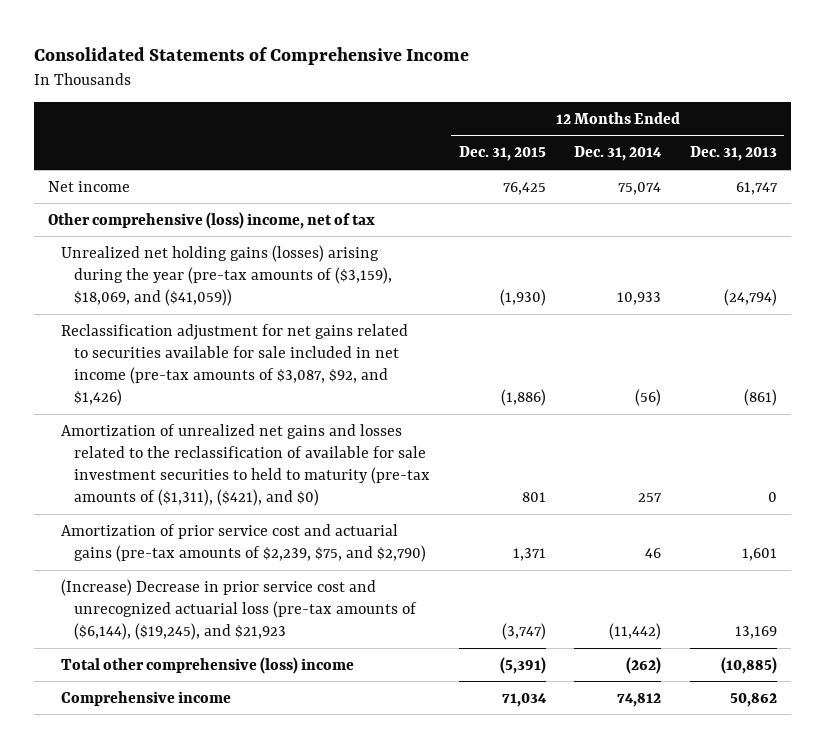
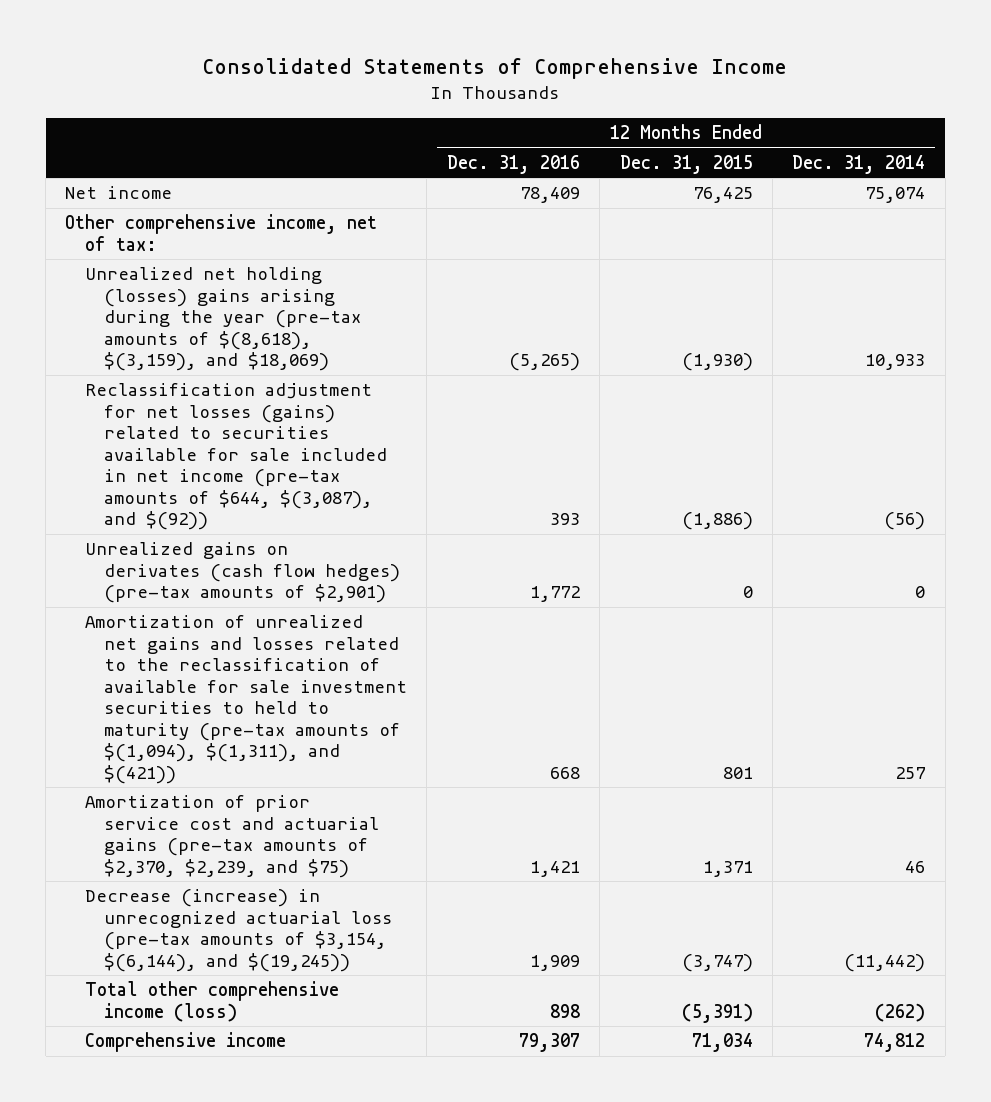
- | 12 Months Ended Dec. 31, 2015 | 12 Months Ended Dec. 31, 2014 | 12 Months Ended Dec. 31, 2013
+ | 12 Months Ended Dec. 31, 2016 | 12 Months Ended Dec. 31, 2015 | 12 Months Ended Dec. 31, 2014
- Other comprehensive (loss) income, net of tax
- Unrealized net holding gains (losses) arising during the year (pre-tax amounts of ($3,159), $18,069, and ($41,059)) | (1,930) | 10,933 | (24,794)
- Reclassification adjustment for net gains related to securities available for sale included in net income (pre-tax amounts of $3,087, $92, and $1,426) | (1,886) | (56) | (861)
- Amortization of unrealized net gains and losses related to the reclassification of available for sale investment securities to held to maturity (pre-tax amounts of ($1,311), ($421), and $0) | 801 | 257 | 0
- Amortization of prior service cost and actuarial gains (pre-tax amounts of $2,239, $75, and $2,790) | 1,371 | 46 | 1,601
- (Increase) Decrease in prior service cost and unrecognized actuarial loss (pre-tax amounts of ($6,144), ($19,245), and $21,923 | (3,747) | (11,442) | 13,169
- Total other comprehensive (loss) income | (5,391) | (262) | (10,885)
+ Other comprehensive income, net of tax:
+ Unrealized net holding (losses) gains arising during the year (pre-tax amounts of $(8,618), $(3,159), and $18,069) | (5,265) | (1,930) | 10,933
+ Reclassification adjustment for net losses (gains) related to securities available for sale included in net income (pre-tax amounts of $644, $(3,087), and $(92)) | 393 | (1,886) | (56)
+ Unrealized gains on derivates (cash flow hedges) (pre-tax amounts of $2,901) | 1,772 | 0 | 0
+ Amortization of unrealized net gains and losses related to the reclassification of available for sale investment securities to held to maturity (pre-tax amounts of $(1,094), $(1,311), and $(421)) | 668 | 801 | 257
+ Amortization of prior service cost and actuarial gains (pre-tax amounts of $2,370, $2,239, and $75) | 1,421 | 1,371 | 46
+ Decrease (increase) in unrecognized actuarial loss (pre-tax amounts of $3,154, $(6,144), and $(19,245)) | 1,909 | (3,747) | (11,442)
+ Total other comprehensive income (loss) | 898 | (5,391) | (262)

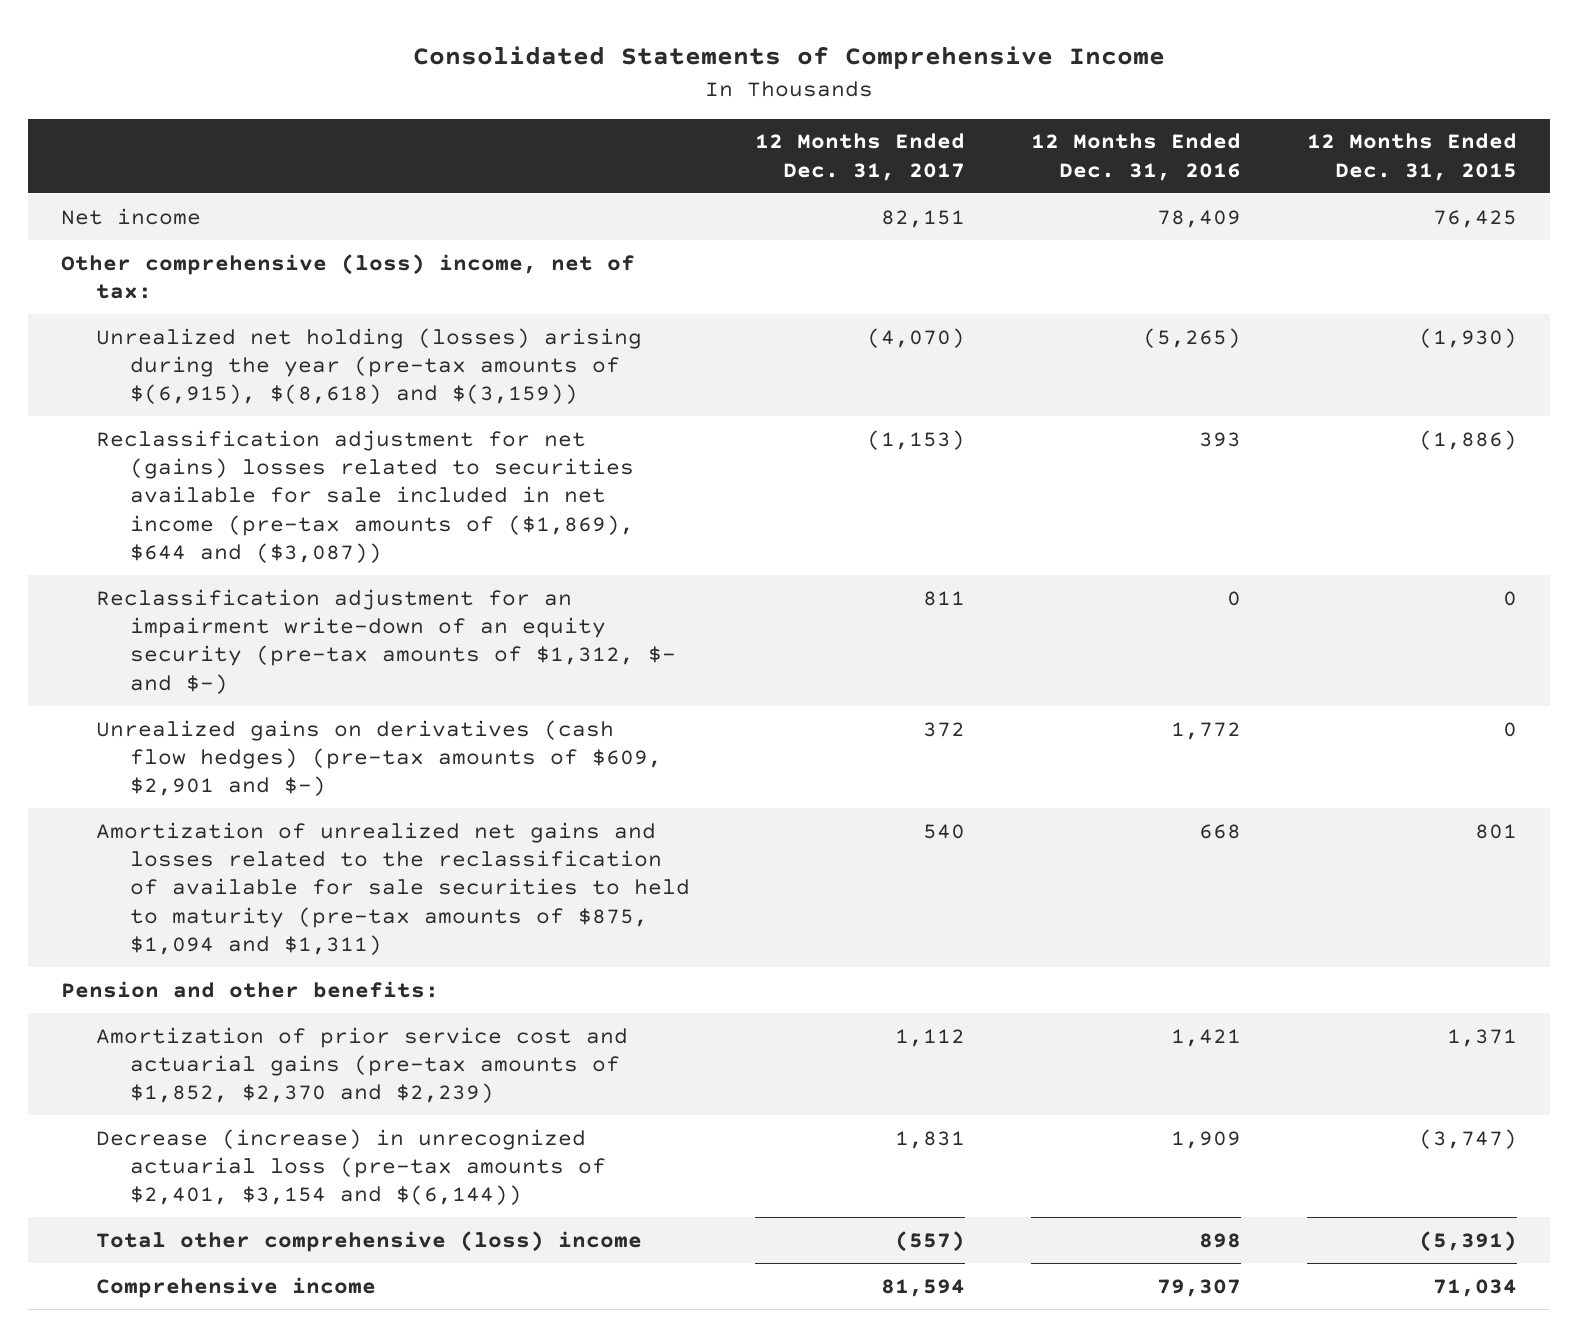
- | 12 Months Ended Dec. 31, 2016 | 12 Months Ended Dec. 31, 2015 | 12 Months Ended Dec. 31, 2014
+ | 12 Months Ended Dec. 31, 2017 | 12 Months Ended Dec. 31, 2016 | 12 Months Ended Dec. 31, 2015
- Other comprehensive income, net of tax:
- Unrealized net holding (losses) gains arising during the year (pre-tax amounts of $(8,618), $(3,159), and $18,069) | (5,265) | (1,930) | 10,933
- Reclassification adjustment for net losses (gains) related to securities available for sale included in net income (pre-tax amounts of $644, $(3,087), and $(92)) | 393 | (1,886) | (56)
- Unrealized gains on derivates (cash flow hedges) (pre-tax amounts of $2,901) | 1,772 | 0 | 0
- Amortization of unrealized net gains and losses related to the reclassification of available for sale investment securities to held to maturity (pre-tax amounts of $(1,094), $(1,311), and $(421)) | 668 | 801 | 257
- Amortization of prior service cost and actuarial gains (pre-tax amounts of $2,370, $2,239, and $75) | 1,421 | 1,371 | 46
- Decrease (increase) in unrecognized actuarial loss (pre-tax amounts of $3,154, $(6,144), and $(19,245)) | 1,909 | (3,747) | (11,442)
- Total other comprehensive income (loss) | 898 | (5,391) | (262)
+ Other comprehensive (loss) income, net of tax:
+ Unrealized net holding (losses) arising during the year (pre-tax amounts of $(6,915), $(8,618) and $(3,159)) | (4,070) | (5,265) | (1,930)
+ Reclassification adjustment for net (gains) losses related to securities available for sale included in net income (pre-tax amounts of ($1,869), $644 and ($3,087)) | (1,153) | 393 | (1,886)
+ Reclassification adjustment for an impairment write-down of an equity security (pre-tax amounts of $1,312, $- and $-) | 811 | 0 | 0
+ Unrealized gains on derivatives (cash flow hedges) (pre-tax amounts of $609, $2,901 and $-) | 372 | 1,772 | 0
+ Amortization of unrealized net gains and losses related to the reclassification of available for sale securities to held to maturity (pre-tax amounts of $875, $1,094 and $1,311) | 540 | 668 | 801
+ Pension and other benefits:
+ Amortization of prior service cost and actuarial gains (pre-tax amounts of $1,852, $2,370 and $2,239) | 1,112 | 1,421 | 1,371
+ Decrease (increase) in unrecognized actuarial loss (pre-tax amounts of $2,401, $3,154 and $(6,144)) | 1,831 | 1,909 | (3,747)
+ Total other comprehensive (loss) income | (557) | 898 | (5,391)

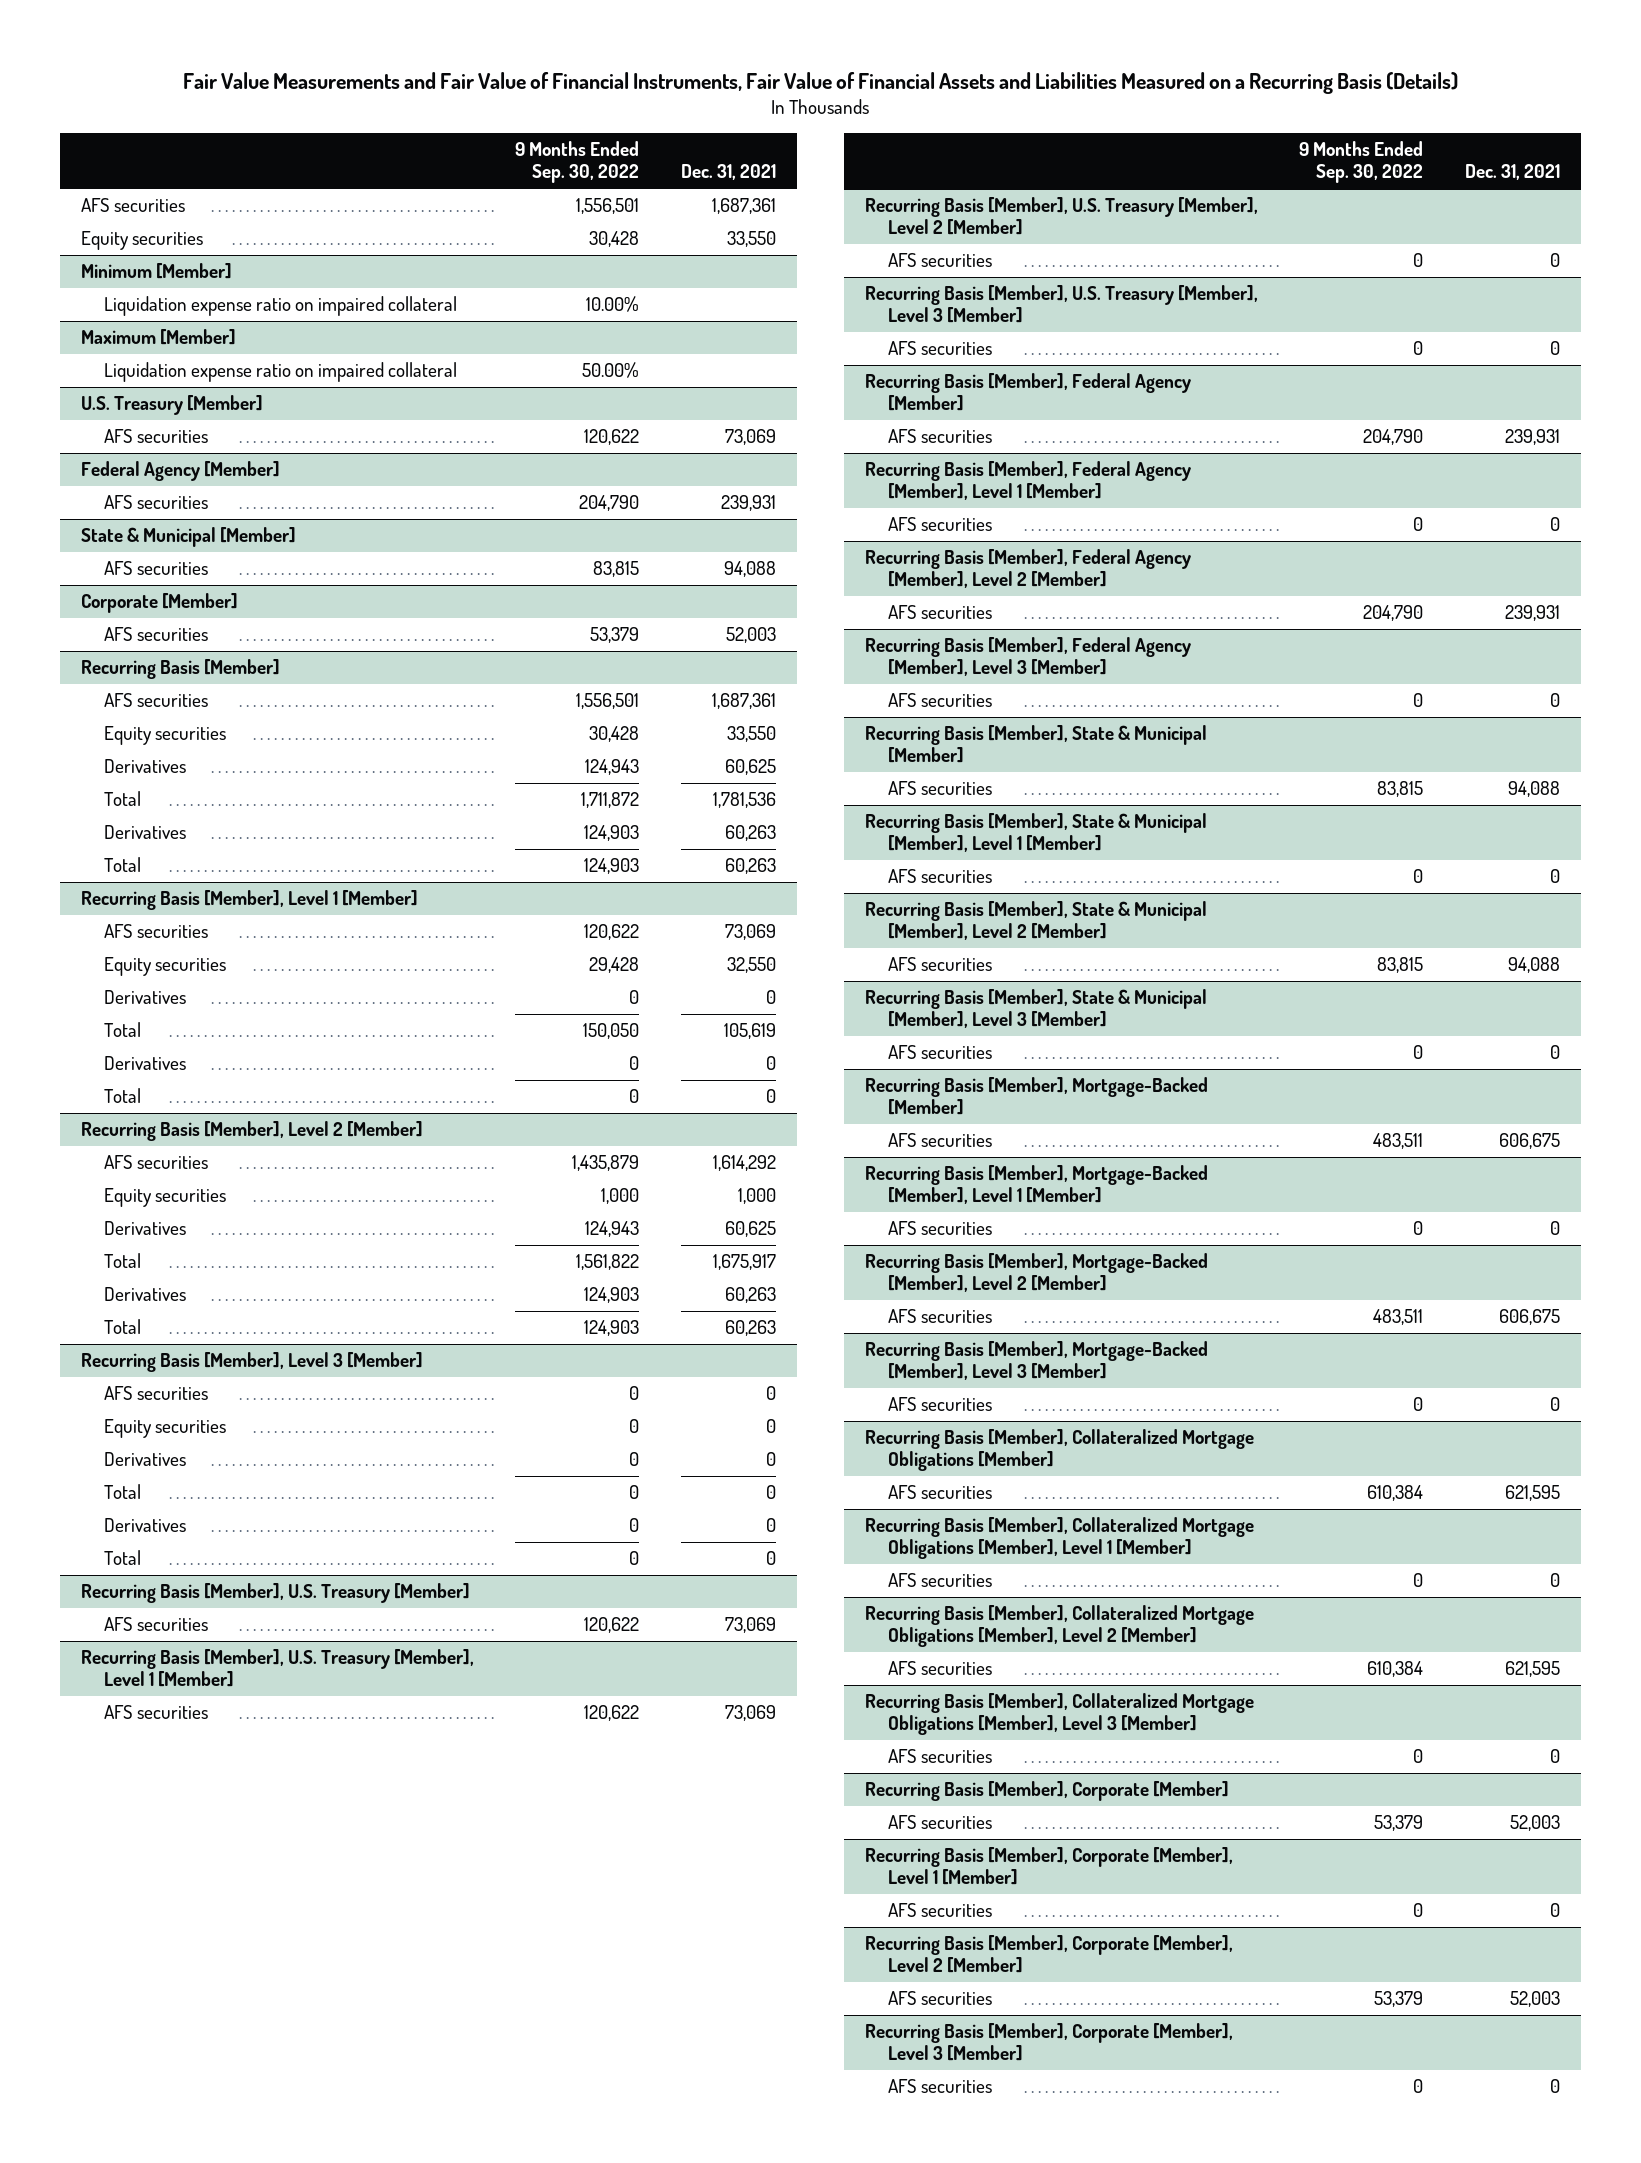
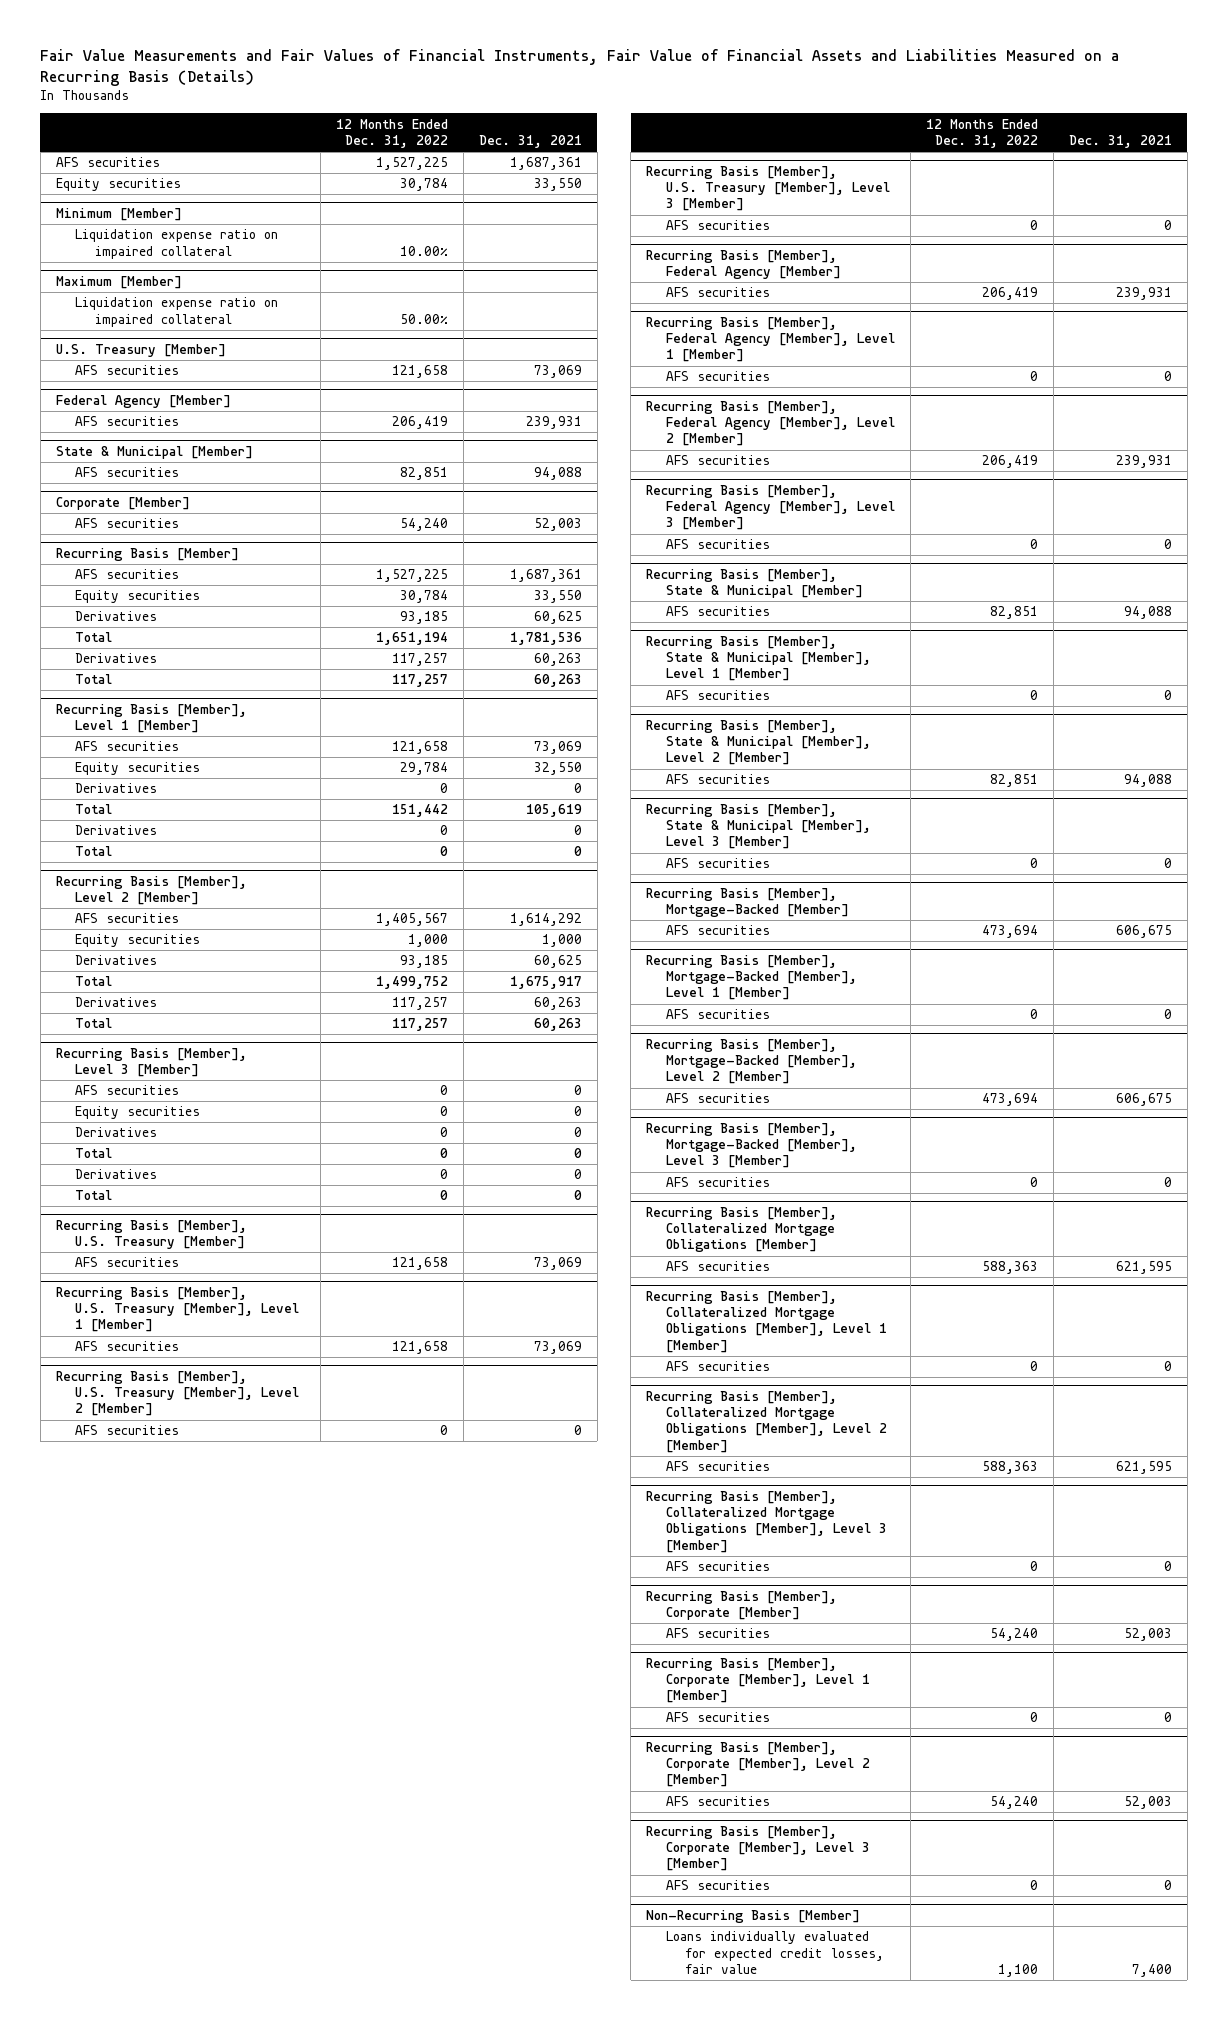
- Fair Value Measurements and Fair Value of Financial Instruments, Fair Value of Financial Assets and Liabilities Measured on a Recurring Basis (Details)
+ Fair Value Measurements and Fair Values of Financial Instruments, Fair Value of Financial Assets and Liabilities Measured on a Recurring Basis (Details)
- | 9 Months Ended Sep. 30, 2022 | Dec. 31, 2021
+ | 12 Months Ended Dec. 31, 2022 | Dec. 31, 2021
+ Non-Recurring Basis [Member]
+ Loans individually evaluated for expected credit losses, fair value | 1,100 | 7,400

